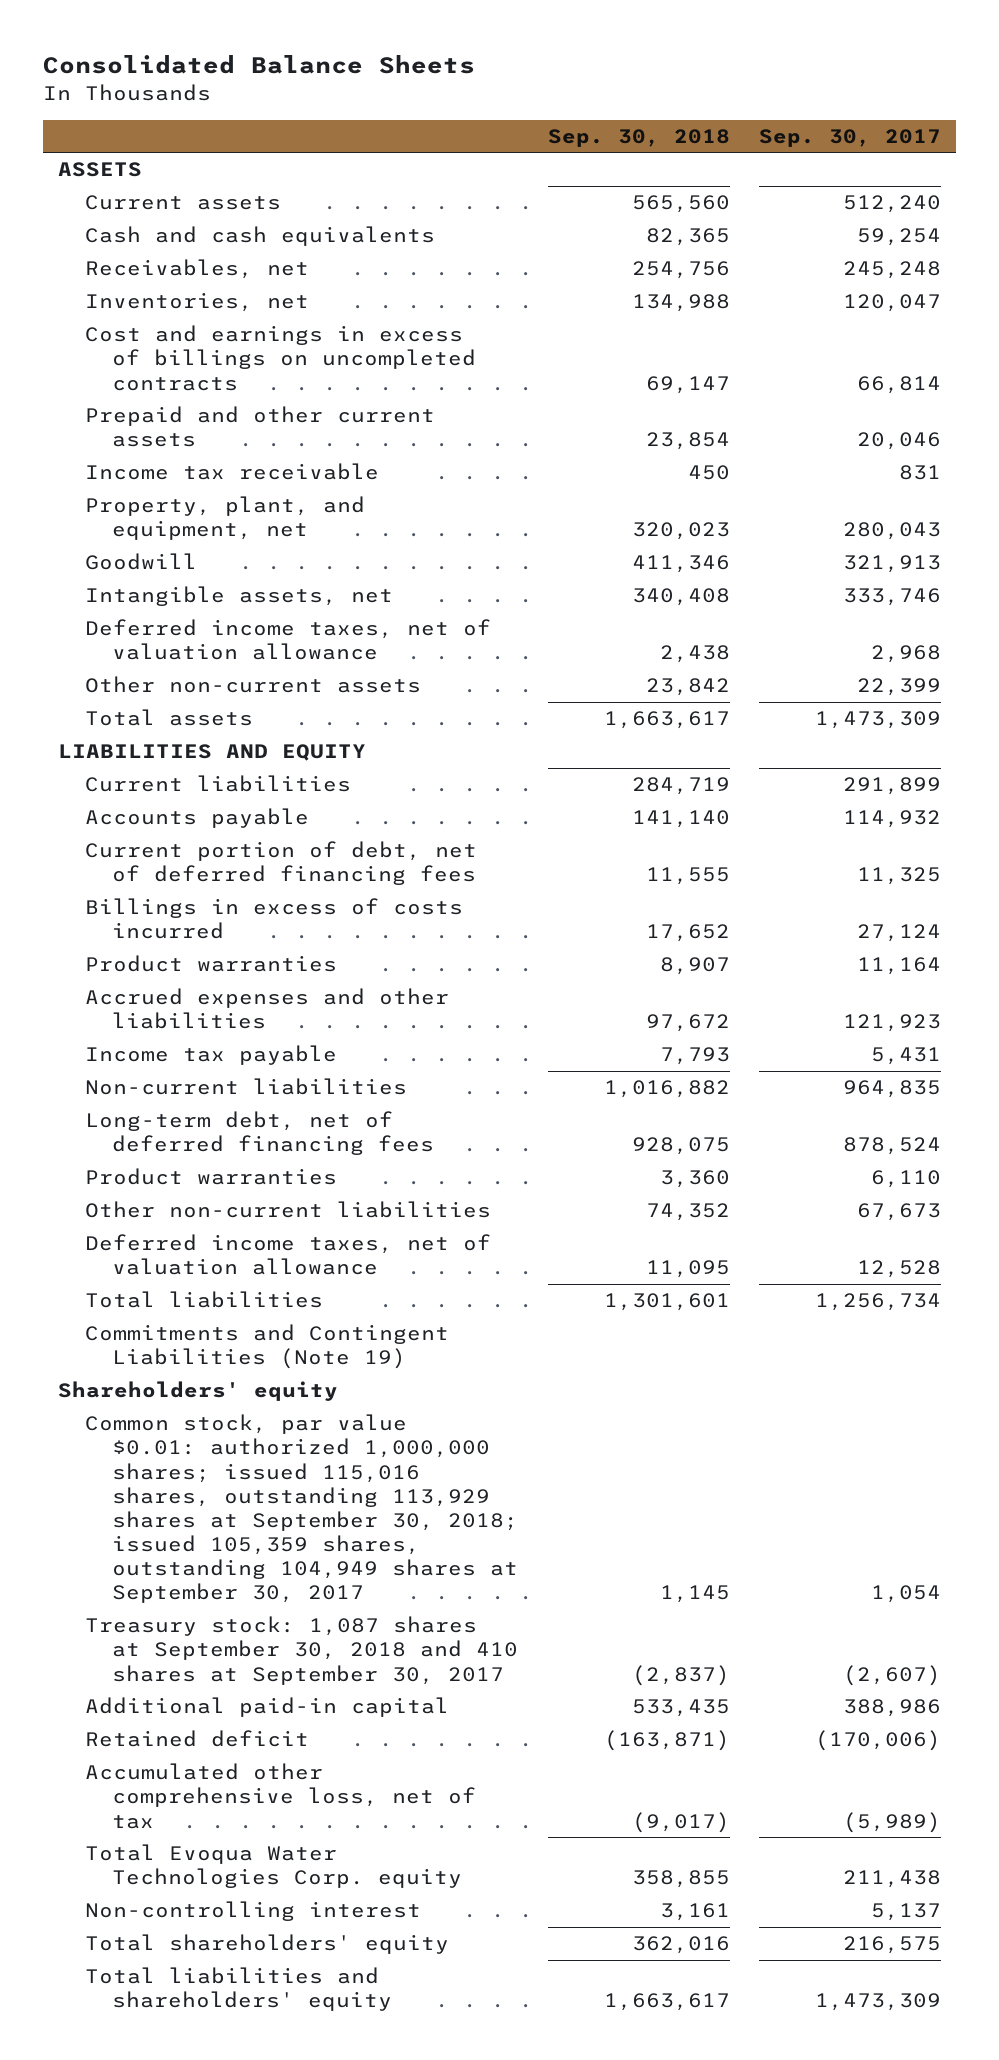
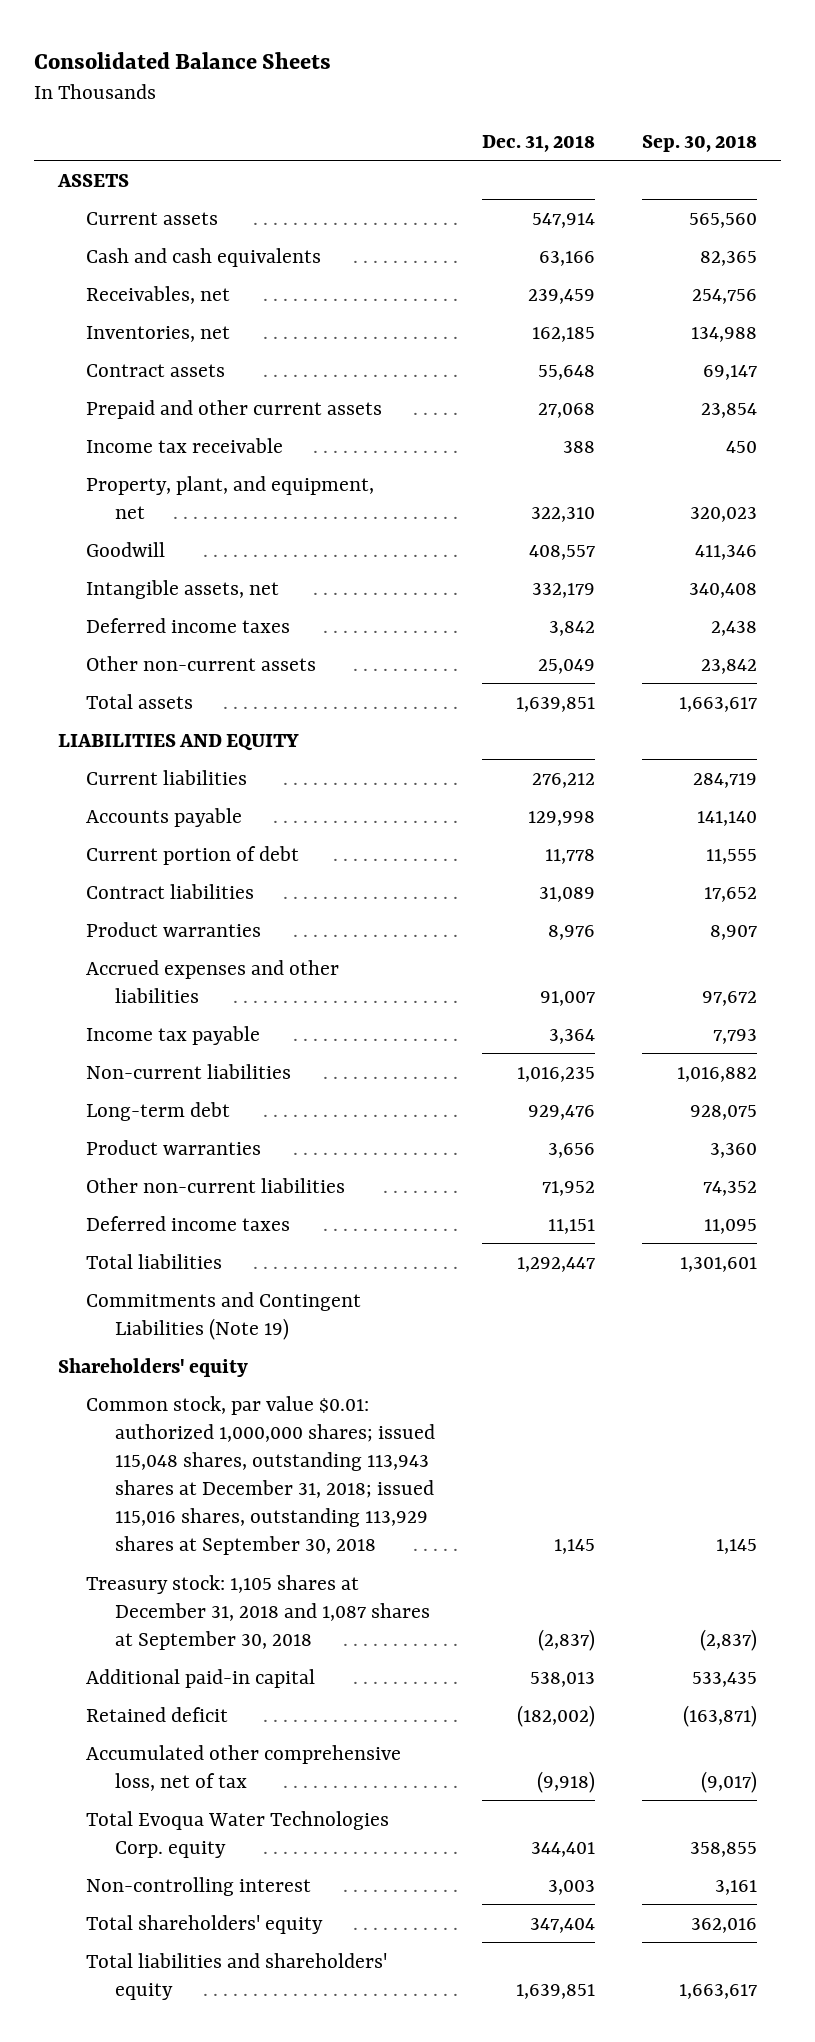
- | Sep. 30, 2018 | Sep. 30, 2017
+ | Dec. 31, 2018 | Sep. 30, 2018
- Cost and earnings in excess of billings on uncompleted contracts | 69,147 | 66,814
+ Contract assets | 55,648 | 69,147
- Deferred income taxes, net of valuation allowance | 2,438 | 2,968
+ Deferred income taxes | 3,842 | 2,438
- Current portion of debt, net of deferred financing fees | 11,555 | 11,325
- Billings in excess of costs incurred | 17,652 | 27,124
+ Current portion of debt | 11,778 | 11,555
+ Contract liabilities | 31,089 | 17,652
- Long-term debt, net of deferred financing fees | 928,075 | 878,524
+ Long-term debt | 929,476 | 928,075
- Deferred income taxes, net of valuation allowance | 11,095 | 12,528
+ Deferred income taxes | 11,151 | 11,095
- Common stock, par value $0.01: authorized 1,000,000 shares; issued 115,016 shares, outstanding 113,929 shares at September 30, 2018; issued 105,359 shares, outstanding 104,949 shares at September 30, 2017 | 1,145 | 1,054
- Treasury stock: 1,087 shares at September 30, 2018 and 410 shares at September 30, 2017 | (2,837) | (2,607)
+ Common stock, par value $0.01: authorized 1,000,000 shares; issued 115,048 shares, outstanding 113,943 shares at December 31, 2018; issued 115,016 shares, outstanding 113,929 shares at September 30, 2018 | 1,145 | 1,145
+ Treasury stock: 1,105 shares at December 31, 2018 and 1,087 shares at September 30, 2018 | (2,837) | (2,837)

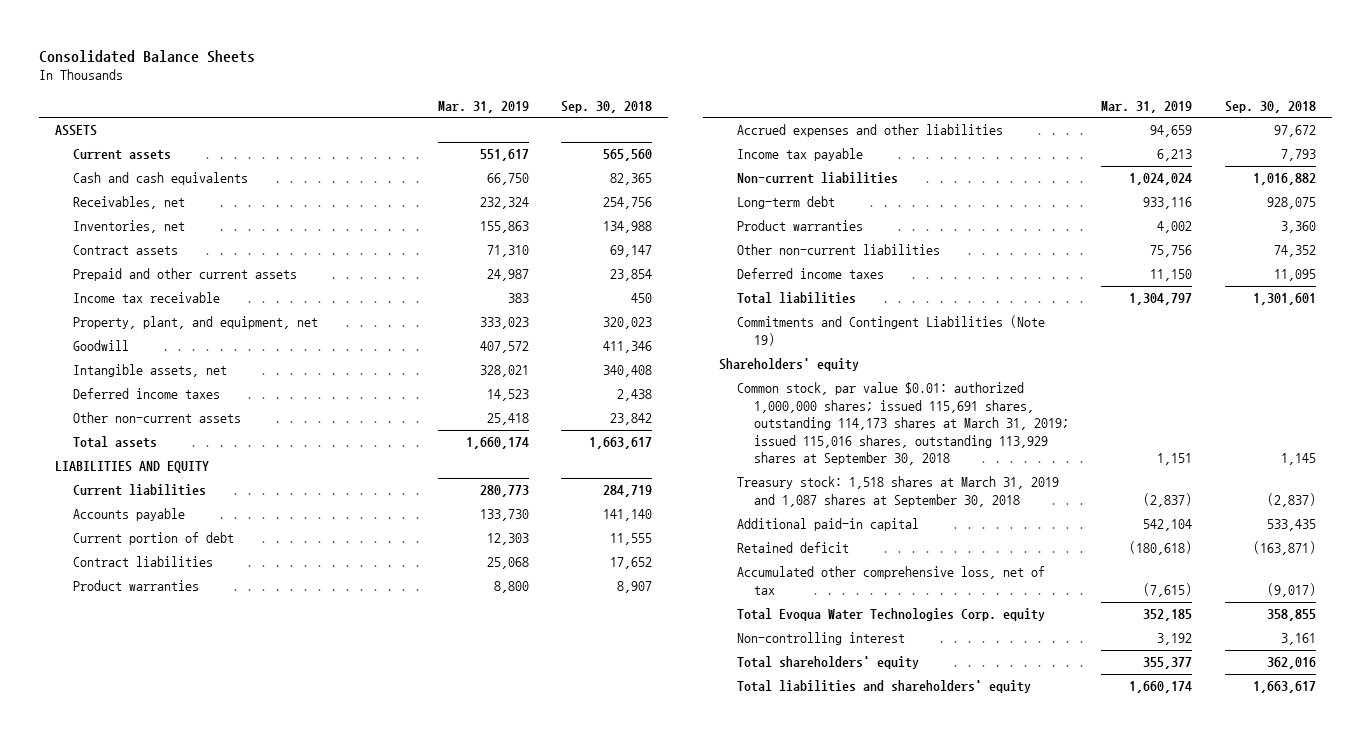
- | Dec. 31, 2018 | Sep. 30, 2018
+ | Mar. 31, 2019 | Sep. 30, 2018
- Common stock, par value $0.01: authorized 1,000,000 shares; issued 115,048 shares, outstanding 113,943 shares at December 31, 2018; issued 115,016 shares, outstanding 113,929 shares at September 30, 2018 | 1,145 | 1,145
- Treasury stock: 1,105 shares at December 31, 2018 and 1,087 shares at September 30, 2018 | (2,837) | (2,837)
+ Common stock, par value $0.01: authorized 1,000,000 shares; issued 115,691 shares, outstanding 114,173 shares at March 31, 2019; issued 115,016 shares, outstanding 113,929 shares at September 30, 2018 | 1,151 | 1,145
+ Treasury stock: 1,518 shares at March 31, 2019 and 1,087 shares at September 30, 2018 | (2,837) | (2,837)

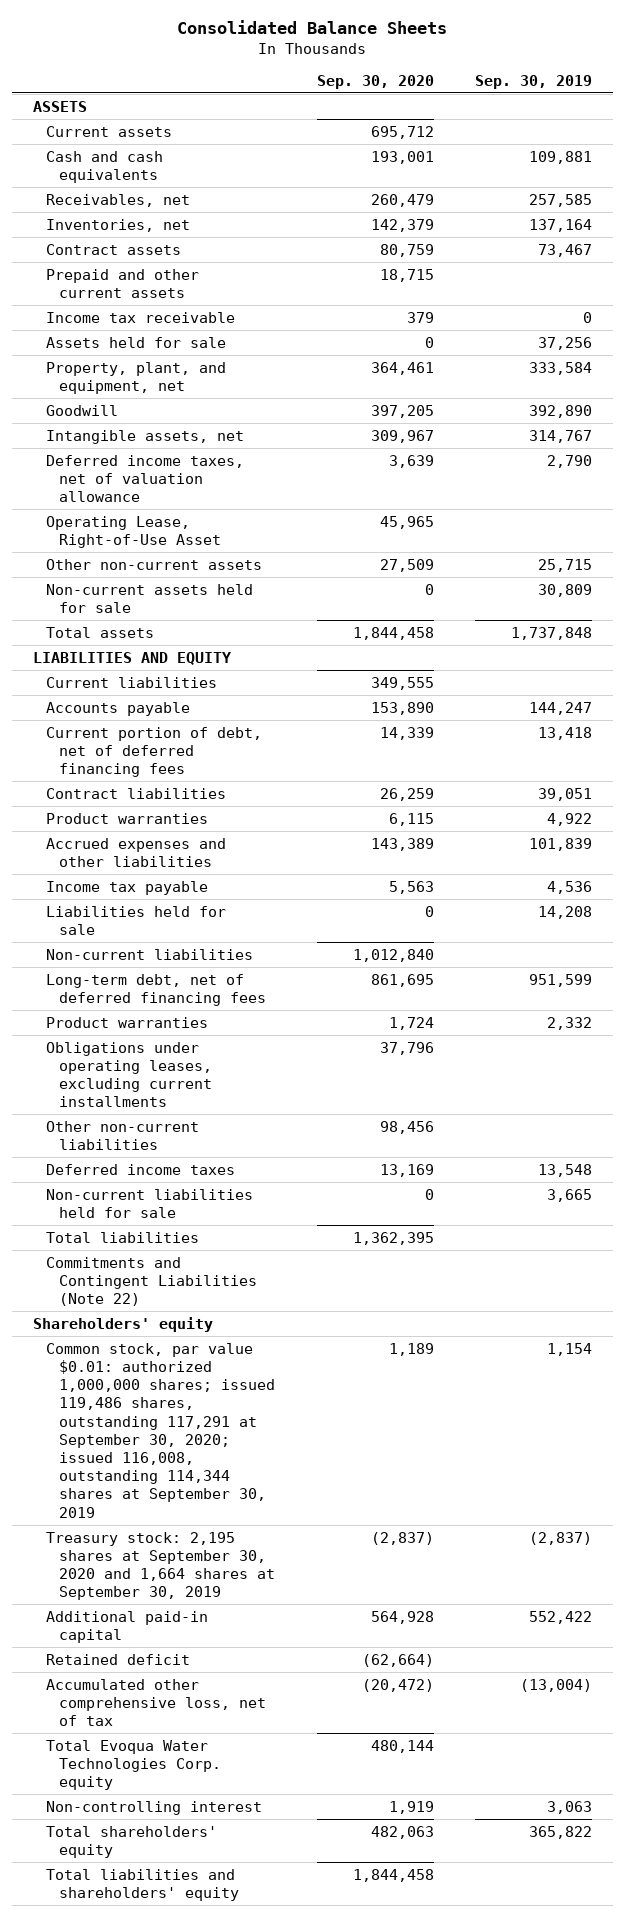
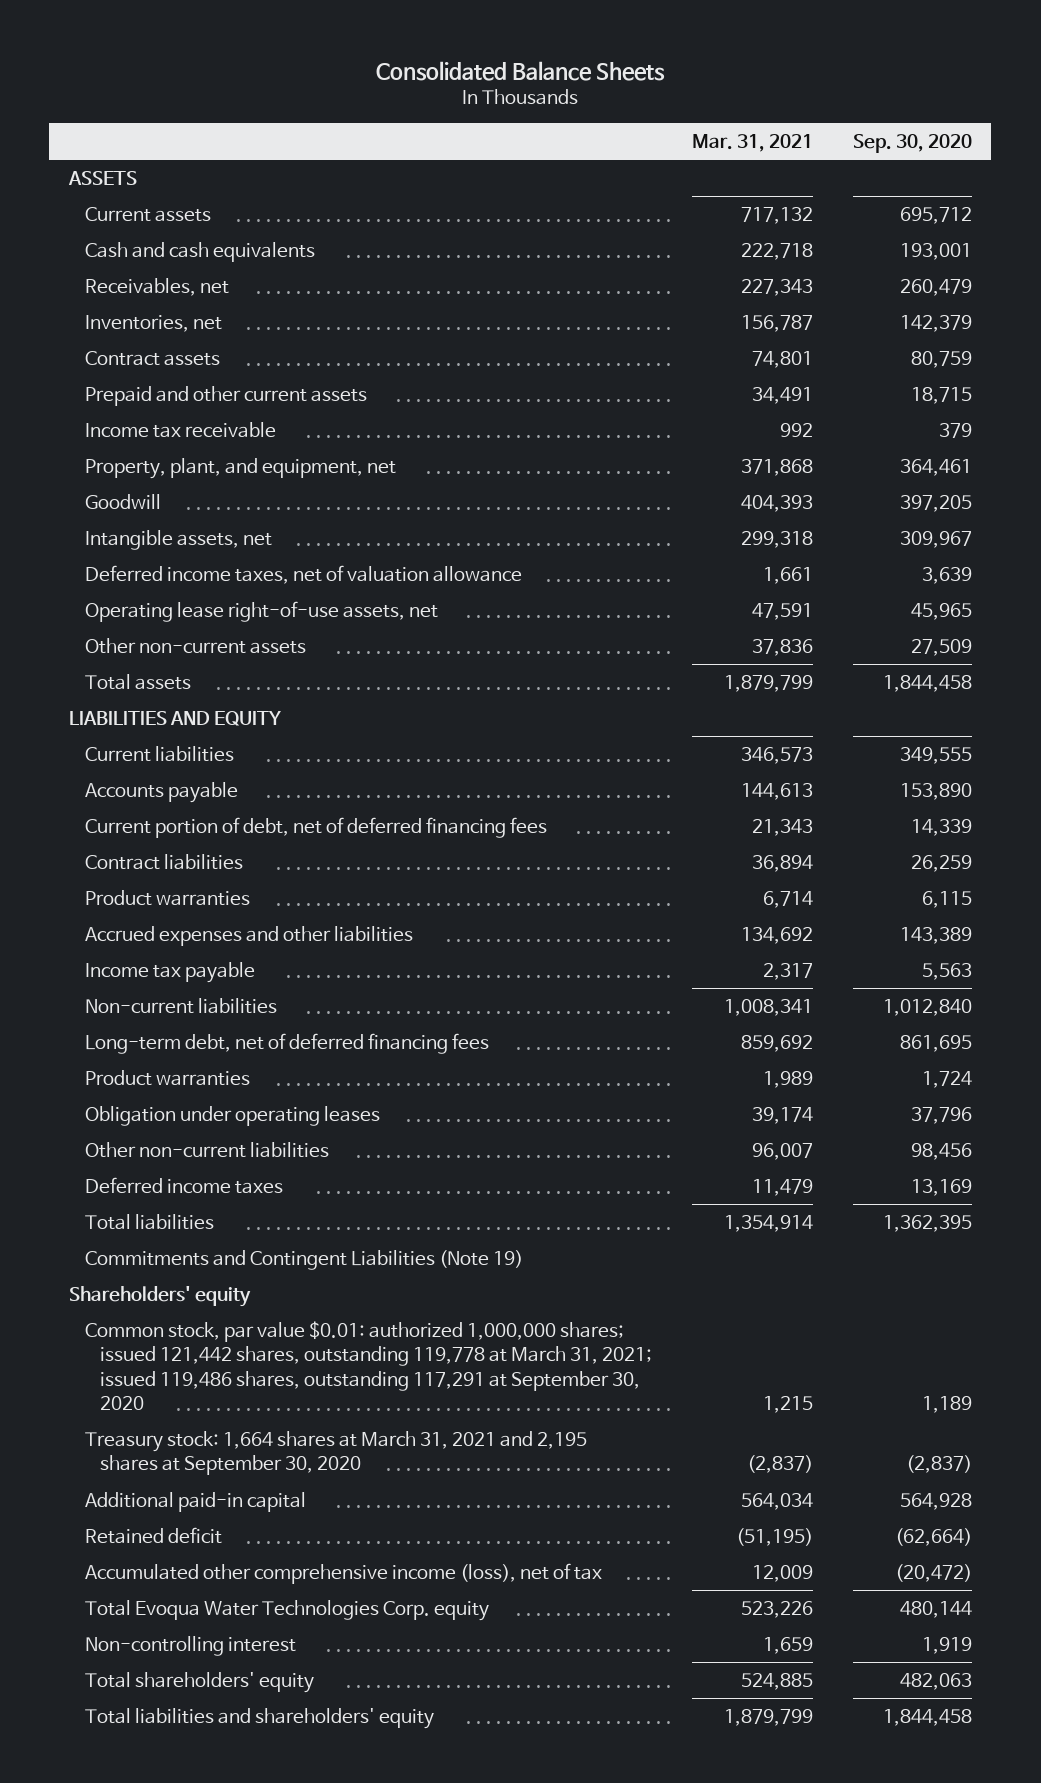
- | Sep. 30, 2020 | Sep. 30, 2019
+ | Mar. 31, 2021 | Sep. 30, 2020
- Assets held for sale | 0 | 37,256
- Operating Lease, Right-of-Use Asset | 45,965 |
+ Operating lease right-of-use assets, net | 47,591 | 45,965
- Non-current assets held for sale | 0 | 30,809
- Liabilities held for sale | 0 | 14,208
- Obligations under operating leases, excluding current installments | 37,796 |
+ Obligation under operating leases | 39,174 | 37,796
- Non-current liabilities held for sale | 0 | 3,665
- Commitments and Contingent Liabilities (Note 22)
+ Commitments and Contingent Liabilities (Note 19)
- Common stock, par value $0.01: authorized 1,000,000 shares; issued 119,486 shares, outstanding 117,291 at September 30, 2020; issued 116,008, outstanding 114,344 shares at September 30, 2019 | 1,189 | 1,154
- Treasury stock: 2,195 shares at September 30, 2020 and 1,664 shares at September 30, 2019 | (2,837) | (2,837)
+ Common stock, par value $0.01: authorized 1,000,000 shares; issued 121,442 shares, outstanding 119,778 at March 31, 2021; issued 119,486 shares, outstanding 117,291 at September 30, 2020 | 1,215 | 1,189
+ Treasury stock: 1,664 shares at March 31, 2021 and 2,195 shares at September 30, 2020 | (2,837) | (2,837)
- Accumulated other comprehensive loss, net of tax | (20,472) | (13,004)
+ Accumulated other comprehensive income (loss), net of tax | 12,009 | (20,472)

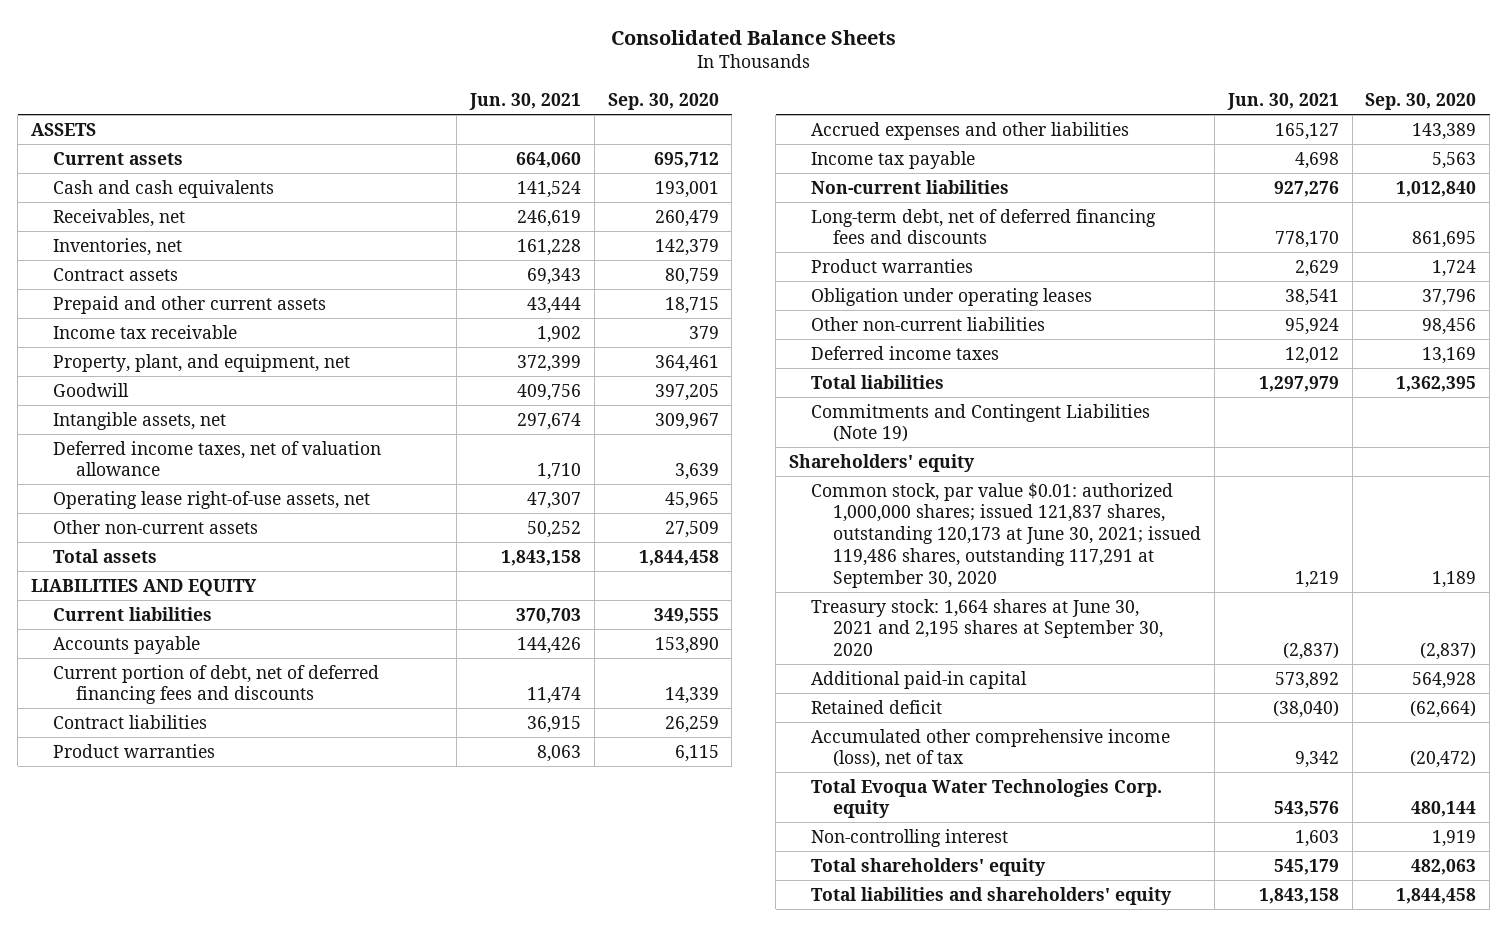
- | Mar. 31, 2021 | Sep. 30, 2020
+ | Jun. 30, 2021 | Sep. 30, 2020
- Current portion of debt, net of deferred financing fees | 21,343 | 14,339
+ Current portion of debt, net of deferred financing fees and discounts | 11,474 | 14,339
- Long-term debt, net of deferred financing fees | 859,692 | 861,695
+ Long-term debt, net of deferred financing fees and discounts | 778,170 | 861,695
- Common stock, par value $0.01: authorized 1,000,000 shares; issued 121,442 shares, outstanding 119,778 at March 31, 2021; issued 119,486 shares, outstanding 117,291 at September 30, 2020 | 1,215 | 1,189
- Treasury stock: 1,664 shares at March 31, 2021 and 2,195 shares at September 30, 2020 | (2,837) | (2,837)
+ Common stock, par value $0.01: authorized 1,000,000 shares; issued 121,837 shares, outstanding 120,173 at June 30, 2021; issued 119,486 shares, outstanding 117,291 at September 30, 2020 | 1,219 | 1,189
+ Treasury stock: 1,664 shares at June 30, 2021 and 2,195 shares at September 30, 2020 | (2,837) | (2,837)

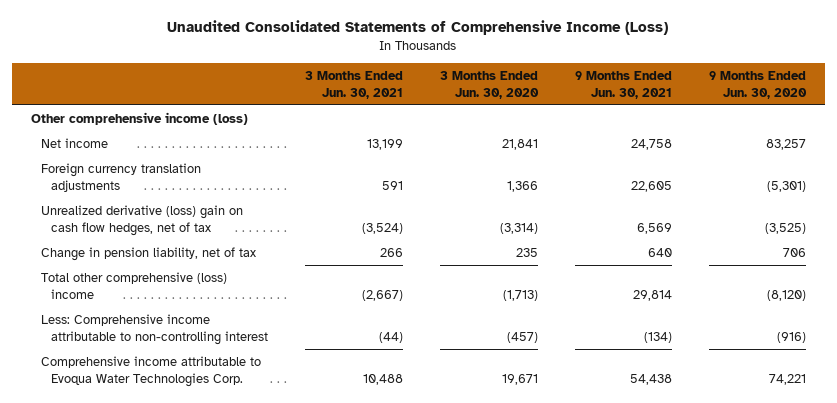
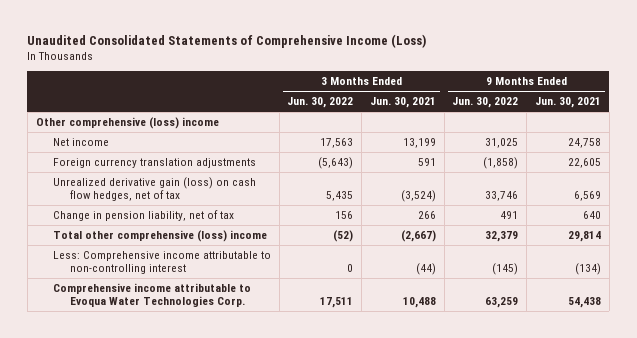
- | 3 Months Ended Jun. 30, 2021 | 3 Months Ended Jun. 30, 2020 | 9 Months Ended Jun. 30, 2021 | 9 Months Ended Jun. 30, 2020
+ | 3 Months Ended Jun. 30, 2022 | 3 Months Ended Jun. 30, 2021 | 9 Months Ended Jun. 30, 2022 | 9 Months Ended Jun. 30, 2021
- Other comprehensive income (loss)
+ Other comprehensive (loss) income
- Unrealized derivative (loss) gain on cash flow hedges, net of tax | (3,524) | (3,314) | 6,569 | (3,525)
+ Unrealized derivative gain (loss) on cash flow hedges, net of tax | 5,435 | (3,524) | 33,746 | 6,569

